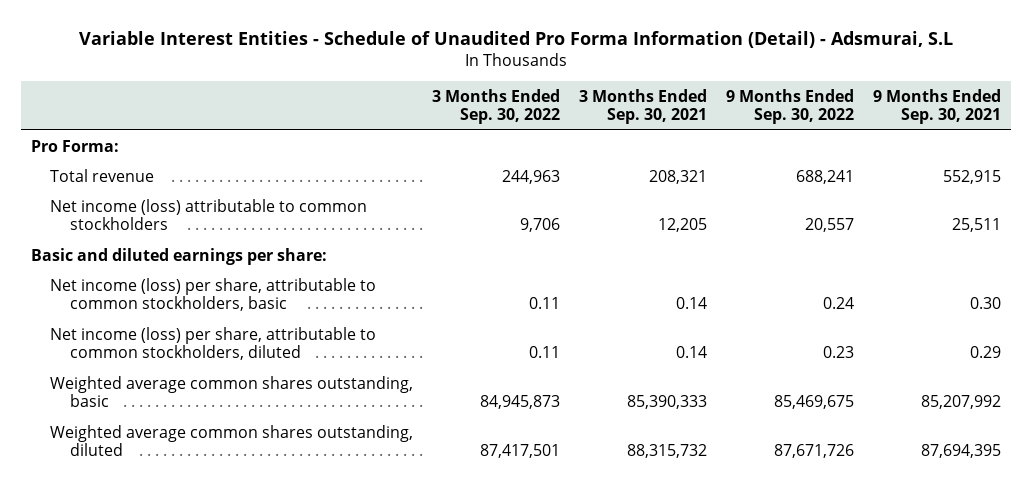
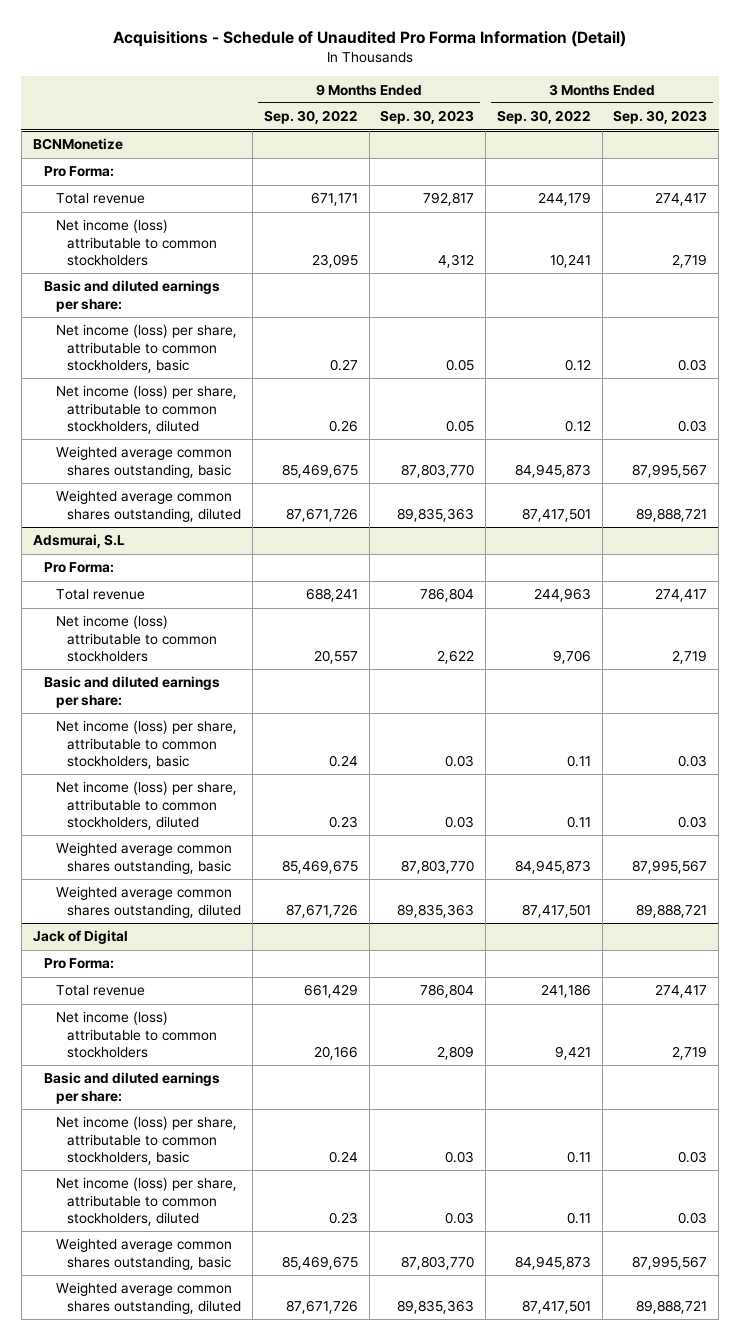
- Variable Interest Entities - Schedule of Unaudited Pro Forma Information (Detail) - Adsmurai, S.L
+ Acquisitions - Schedule of Unaudited Pro Forma Information (Detail)
- | 3 Months Ended Sep. 30, 2022 | 3 Months Ended Sep. 30, 2021 | 9 Months Ended Sep. 30, 2022 | 9 Months Ended Sep. 30, 2021
+ | 9 Months Ended Sep. 30, 2022 | 9 Months Ended Sep. 30, 2023 | 3 Months Ended Sep. 30, 2022 | 3 Months Ended Sep. 30, 2023
+ BCNMonetize
+ Total revenue | 671,171 | 792,817 | 244,179 | 274,417
+ Net income (loss) attributable to common stockholders | 23,095 | 4,312 | 10,241 | 2,719
+ Basic and diluted earnings per share:
+ Net income (loss) per share, attributable to common stockholders, basic | 0.27 | 0.05 | 0.12 | 0.03
+ Net income (loss) per share, attributable to common stockholders, diluted | 0.26 | 0.05 | 0.12 | 0.03
+ Weighted average common shares outstanding, basic | 85,469,675 | 87,803,770 | 84,945,873 | 87,995,567
+ Weighted average common shares outstanding, diluted | 87,671,726 | 89,835,363 | 87,417,501 | 89,888,721
+ Adsmurai, S.L
+ Pro Forma:
+ Jack of Digital
+ Pro Forma:
+ Total revenue | 661,429 | 786,804 | 241,186 | 274,417
+ Net income (loss) attributable to common stockholders | 20,166 | 2,809 | 9,421 | 2,719
+ Basic and diluted earnings per share:
+ Net income (loss) per share, attributable to common stockholders, basic | 0.24 | 0.03 | 0.11 | 0.03
+ Net income (loss) per share, attributable to common stockholders, diluted | 0.23 | 0.03 | 0.11 | 0.03
+ Weighted average common shares outstanding, basic | 85,469,675 | 87,803,770 | 84,945,873 | 87,995,567
+ Weighted average common shares outstanding, diluted | 87,671,726 | 89,835,363 | 87,417,501 | 89,888,721

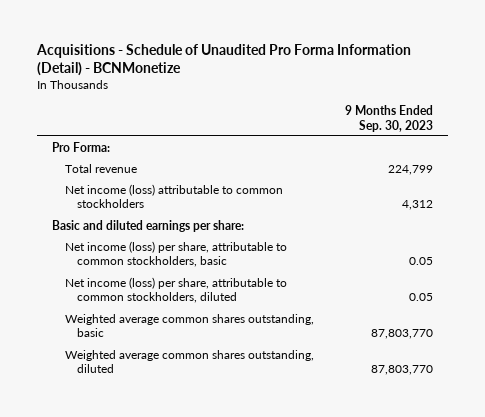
- Acquisitions - Schedule of Unaudited Pro Forma Information (Detail)
+ Acquisitions - Schedule of Unaudited Pro Forma Information (Detail) - BCNMonetize
- | 9 Months Ended Sep. 30, 2022 | 9 Months Ended Sep. 30, 2023 | 3 Months Ended Sep. 30, 2022 | 3 Months Ended Sep. 30, 2023
+ | 9 Months Ended Sep. 30, 2023
- BCNMonetize
- Total revenue | 671,171 | 792,817 | 244,179 | 274,417
+ Total revenue | 224,799
- Weighted average common shares outstanding, diluted | 87,671,726 | 89,835,363 | 87,417,501 | 89,888,721
- Adsmurai, S.L
- Pro Forma:
- Total revenue | 688,241 | 786,804 | 244,963 | 274,417
- Net income (loss) attributable to common stockholders | 20,557 | 2,622 | 9,706 | 2,719
- Basic and diluted earnings per share:
- Net income (loss) per share, attributable to common stockholders, basic | 0.24 | 0.03 | 0.11 | 0.03
- Net income (loss) per share, attributable to common stockholders, diluted | 0.23 | 0.03 | 0.11 | 0.03
- Weighted average common shares outstanding, basic | 85,469,675 | 87,803,770 | 84,945,873 | 87,995,567
- Weighted average common shares outstanding, diluted | 87,671,726 | 89,835,363 | 87,417,501 | 89,888,721
- Jack of Digital
- Pro Forma:
- Total revenue | 661,429 | 786,804 | 241,186 | 274,417
- Net income (loss) attributable to common stockholders | 20,166 | 2,809 | 9,421 | 2,719
- Basic and diluted earnings per share:
- Net income (loss) per share, attributable to common stockholders, basic | 0.24 | 0.03 | 0.11 | 0.03
- Net income (loss) per share, attributable to common stockholders, diluted | 0.23 | 0.03 | 0.11 | 0.03
- Weighted average common shares outstanding, basic | 85,469,675 | 87,803,770 | 84,945,873 | 87,995,567
- Weighted average common shares outstanding, diluted | 87,671,726 | 89,835,363 | 87,417,501 | 89,888,721
+ Weighted average common shares outstanding, diluted | 87,803,770

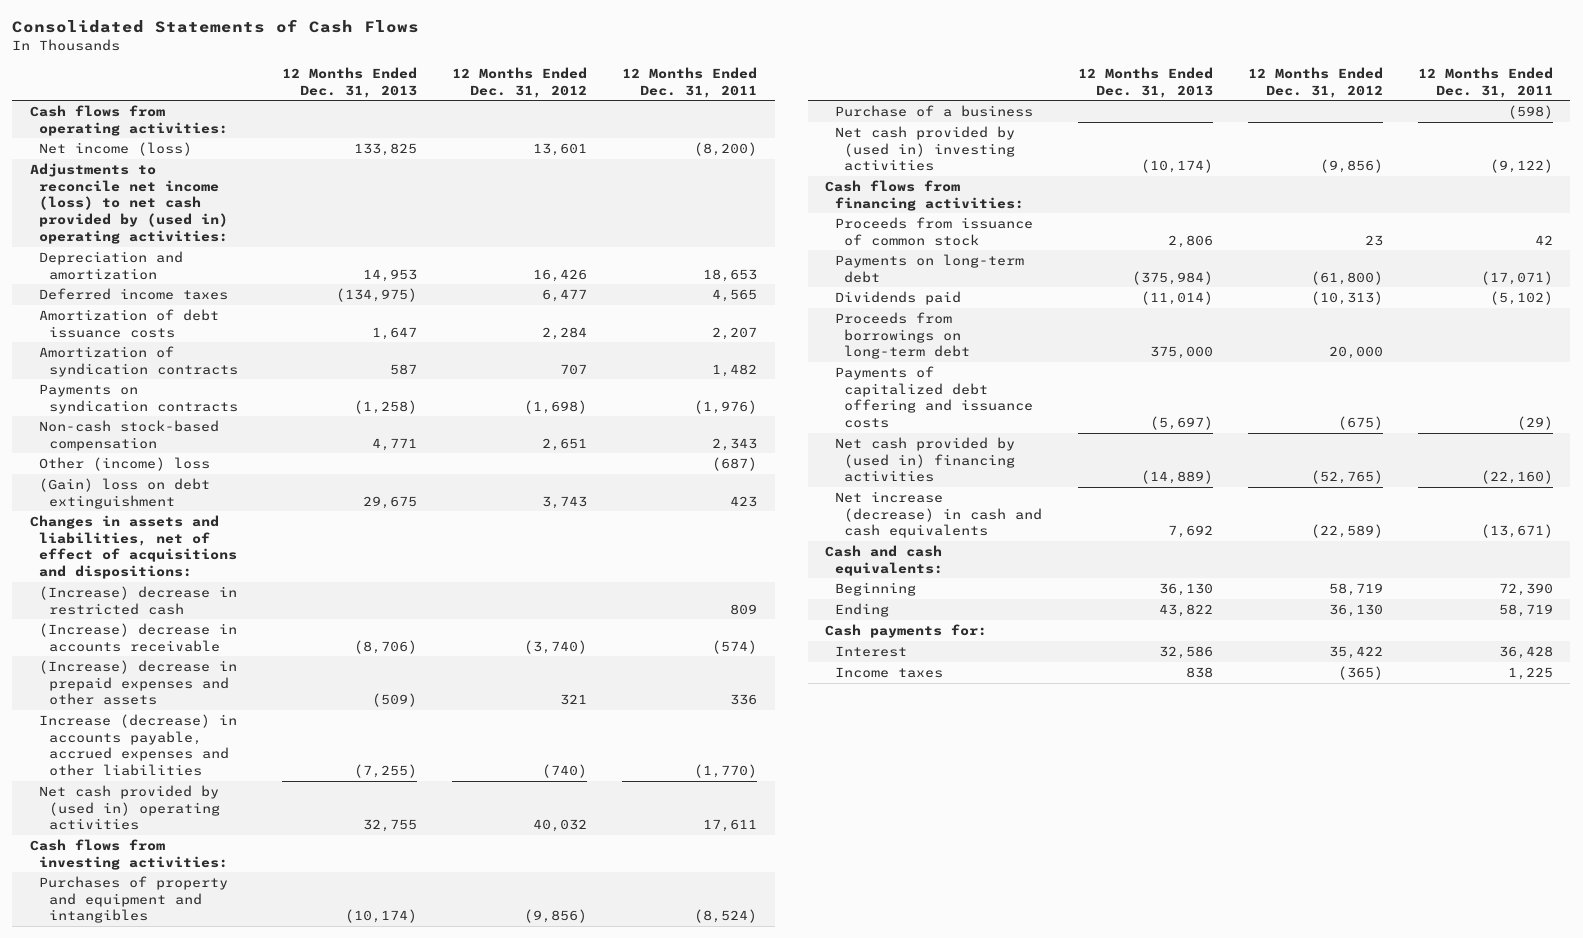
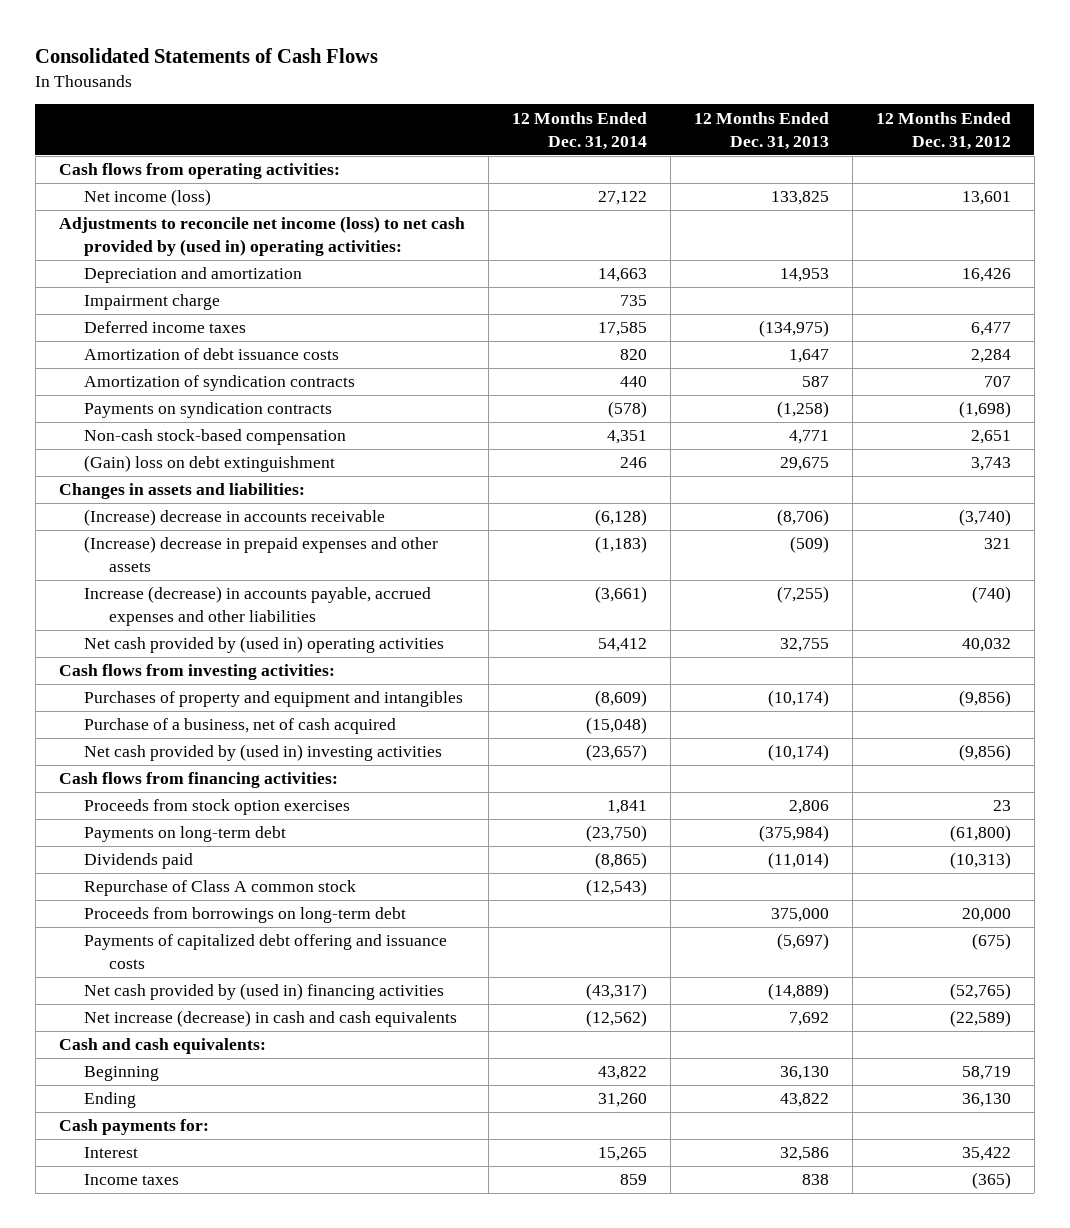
- | 12 Months Ended Dec. 31, 2013 | 12 Months Ended Dec. 31, 2012 | 12 Months Ended Dec. 31, 2011
+ | 12 Months Ended Dec. 31, 2014 | 12 Months Ended Dec. 31, 2013 | 12 Months Ended Dec. 31, 2012
+ Impairment charge | 735 | |
- Other (income) loss | | | (687)
- Changes in assets and liabilities, net of effect of acquisitions and dispositions:
- (Increase) decrease in restricted cash | | | 809
+ Changes in assets and liabilities:
- Purchase of a business | | | (598)
+ Purchase of a business, net of cash acquired | (15,048) | |
- Proceeds from issuance of common stock | 2,806 | 23 | 42
+ Proceeds from stock option exercises | 1,841 | 2,806 | 23
+ Repurchase of Class A common stock | (12,543) | |

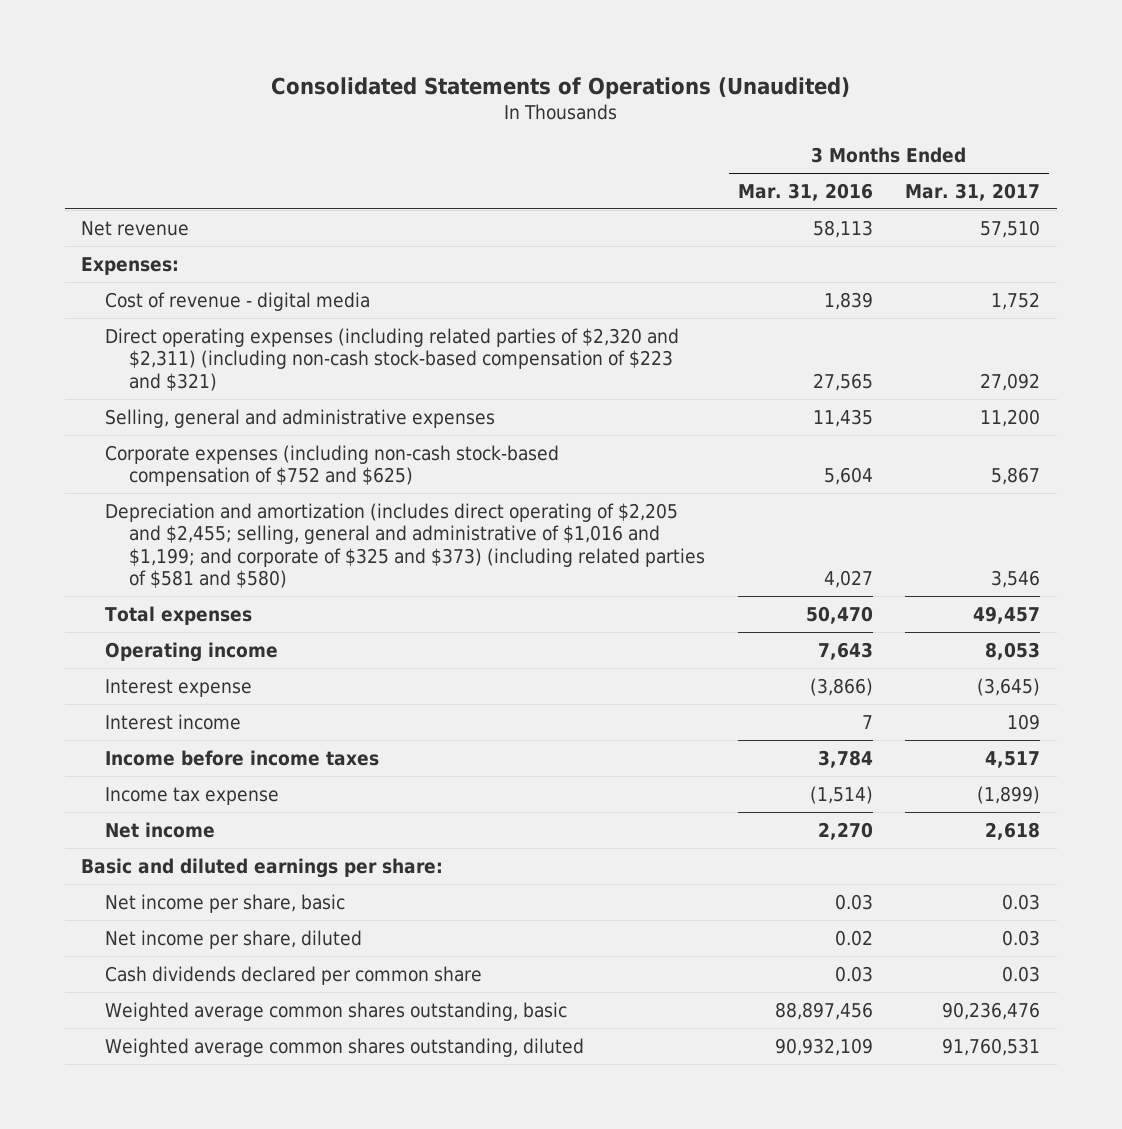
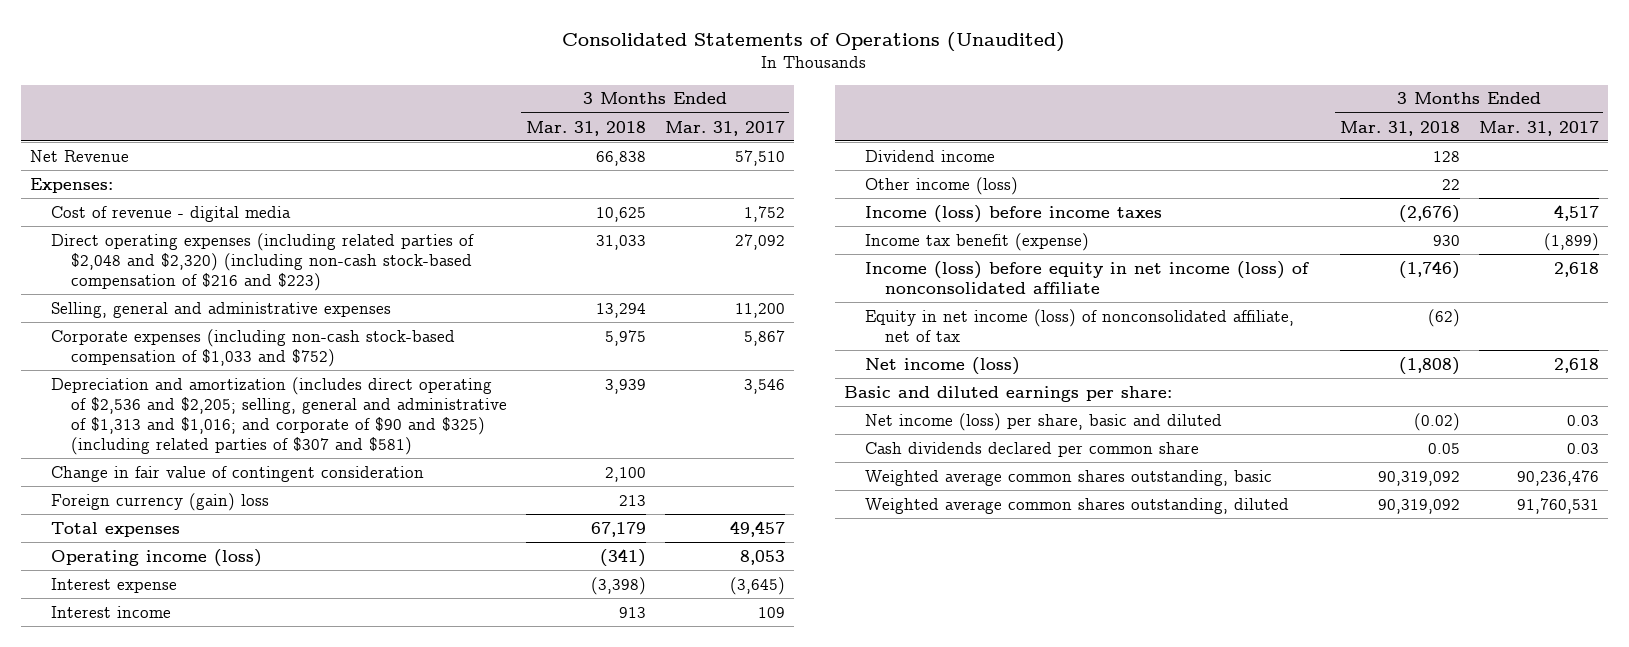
- | 3 Months Ended Mar. 31, 2016 | 3 Months Ended Mar. 31, 2017
+ | 3 Months Ended Mar. 31, 2018 | 3 Months Ended Mar. 31, 2017
- Net revenue | 58,113 | 57,510
+ Net Revenue | 66,838 | 57,510
- Direct operating expenses (including related parties of $2,320 and $2,311) (including non-cash stock-based compensation of $223 and $321) | 27,565 | 27,092
+ Direct operating expenses (including related parties of $2,048 and $2,320) (including non-cash stock-based compensation of $216 and $223) | 31,033 | 27,092
- Corporate expenses (including non-cash stock-based compensation of $752 and $625) | 5,604 | 5,867
- Depreciation and amortization (includes direct operating of $2,205 and $2,455; selling, general and administrative of $1,016 and $1,199; and corporate of $325 and $373) (including related parties of $581 and $580) | 4,027 | 3,546
+ Corporate expenses (including non-cash stock-based compensation of $1,033 and $752) | 5,975 | 5,867
+ Depreciation and amortization (includes direct operating of $2,536 and $2,205; selling, general and administrative of $1,313 and $1,016; and corporate of $90 and $325) (including related parties of $307 and $581) | 3,939 | 3,546
+ Change in fair value of contingent consideration | 2,100 |
+ Foreign currency (gain) loss | 213 |
- Operating income | 7,643 | 8,053
+ Operating income (loss) | (341) | 8,053
- Income before income taxes | 3,784 | 4,517
- Income tax expense | (1,514) | (1,899)
- Net income | 2,270 | 2,618
+ Dividend income | 128 |
+ Other income (loss) | 22 |
+ Income (loss) before income taxes | (2,676) | 4,517
+ Income tax benefit (expense) | 930 | (1,899)
+ Income (loss) before equity in net income (loss) of nonconsolidated affiliate | (1,746) | 2,618
+ Equity in net income (loss) of nonconsolidated affiliate, net of tax | (62) |
+ Net income (loss) | (1,808) | 2,618
- Net income per share, basic | 0.03 | 0.03
- Net income per share, diluted | 0.02 | 0.03
+ Net income (loss) per share, basic and diluted | (0.02) | 0.03

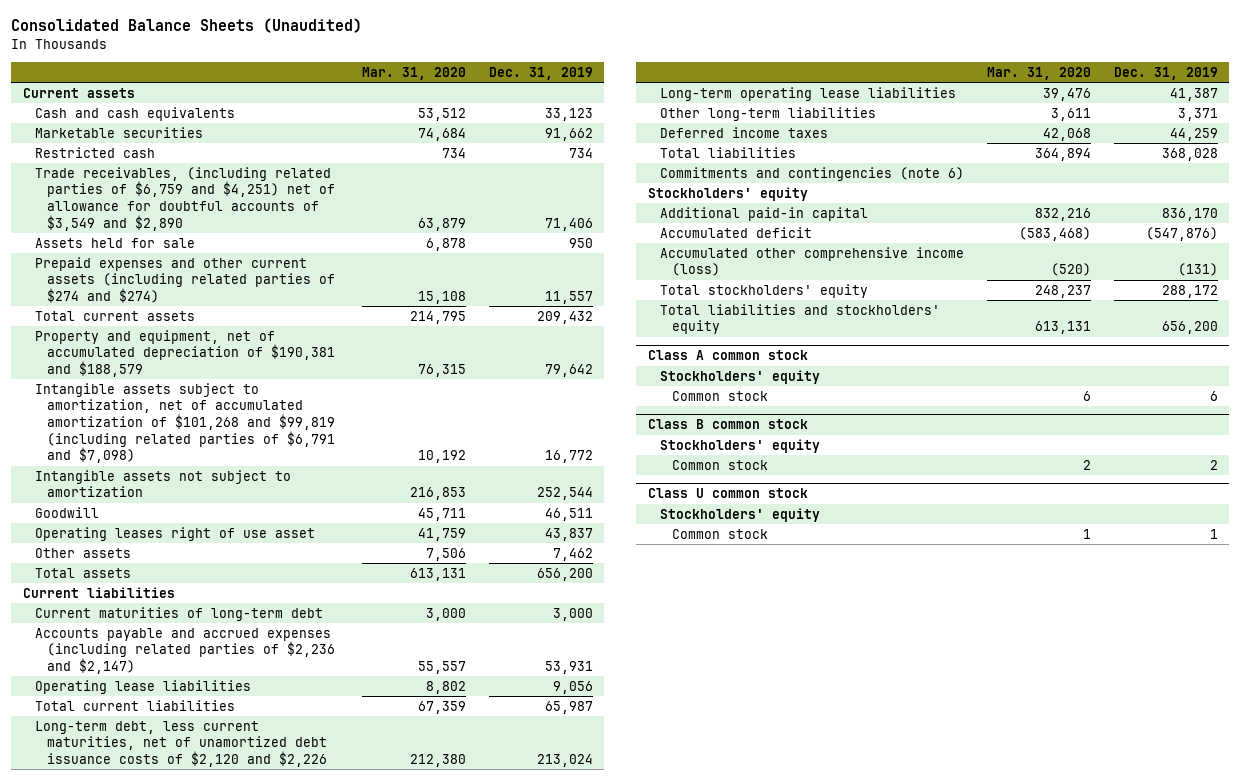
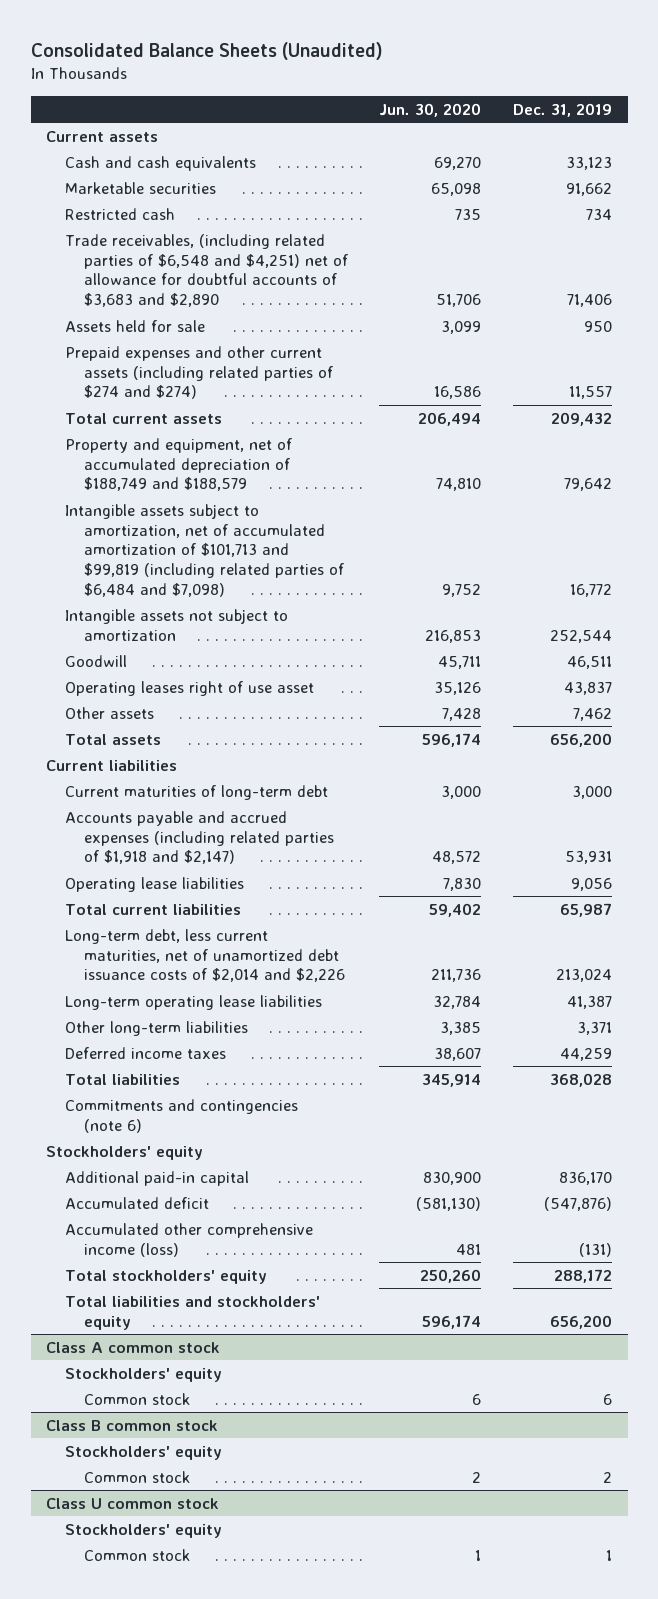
- | Mar. 31, 2020 | Dec. 31, 2019
+ | Jun. 30, 2020 | Dec. 31, 2019
- Trade receivables, (including related parties of $6,759 and $4,251) net of allowance for doubtful accounts of $3,549 and $2,890 | 63,879 | 71,406
+ Trade receivables, (including related parties of $6,548 and $4,251) net of allowance for doubtful accounts of $3,683 and $2,890 | 51,706 | 71,406
- Property and equipment, net of accumulated depreciation of $190,381 and $188,579 | 76,315 | 79,642
- Intangible assets subject to amortization, net of accumulated amortization of $101,268 and $99,819 (including related parties of $6,791 and $7,098) | 10,192 | 16,772
+ Property and equipment, net of accumulated depreciation of $188,749 and $188,579 | 74,810 | 79,642
+ Intangible assets subject to amortization, net of accumulated amortization of $101,713 and $99,819 (including related parties of $6,484 and $7,098) | 9,752 | 16,772
- Accounts payable and accrued expenses (including related parties of $2,236 and $2,147) | 55,557 | 53,931
+ Accounts payable and accrued expenses (including related parties of $1,918 and $2,147) | 48,572 | 53,931
- Long-term debt, less current maturities, net of unamortized debt issuance costs of $2,120 and $2,226 | 212,380 | 213,024
+ Long-term debt, less current maturities, net of unamortized debt issuance costs of $2,014 and $2,226 | 211,736 | 213,024

